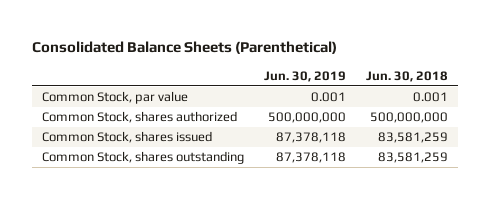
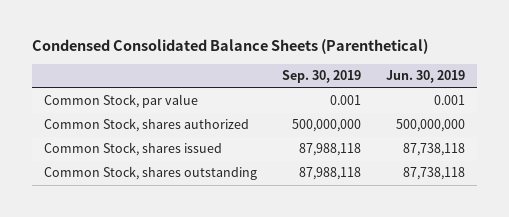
- Consolidated Balance Sheets (Parenthetical)
+ Condensed Consolidated Balance Sheets (Parenthetical)
- | Jun. 30, 2019 | Jun. 30, 2018
+ | Sep. 30, 2019 | Jun. 30, 2019
- Common Stock, shares issued | 87,378,118 | 83,581,259
- Common Stock, shares outstanding | 87,378,118 | 83,581,259
+ Common Stock, shares issued | 87,988,118 | 87,738,118
+ Common Stock, shares outstanding | 87,988,118 | 87,738,118

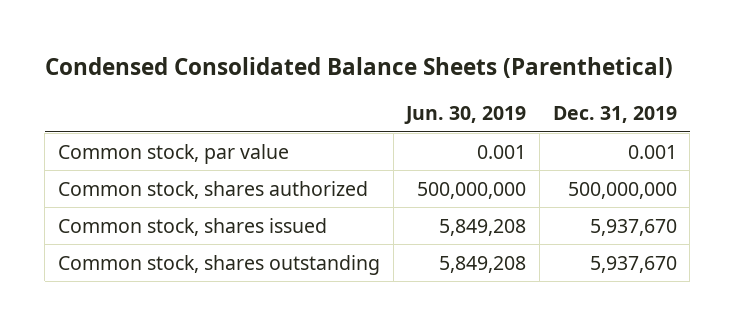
- | Sep. 30, 2019 | Jun. 30, 2019
+ | Jun. 30, 2019 | Dec. 31, 2019
- Common Stock, par value | 0.001 | 0.001
- Common Stock, shares authorized | 500,000,000 | 500,000,000
- Common Stock, shares issued | 87,988,118 | 87,738,118
- Common Stock, shares outstanding | 87,988,118 | 87,738,118
+ Common stock, par value | 0.001 | 0.001
+ Common stock, shares authorized | 500,000,000 | 500,000,000
+ Common stock, shares issued | 5,849,208 | 5,937,670
+ Common stock, shares outstanding | 5,849,208 | 5,937,670

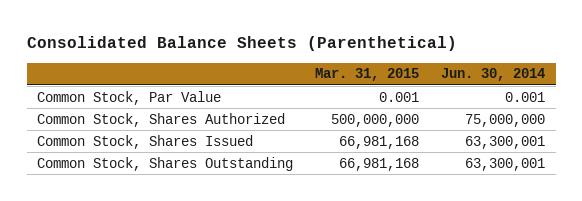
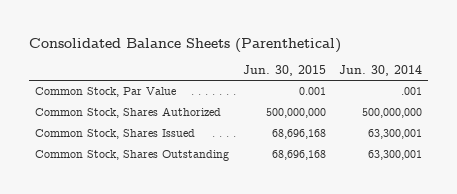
- | Mar. 31, 2015 | Jun. 30, 2014
+ | Jun. 30, 2015 | Jun. 30, 2014
- Common Stock, Par Value | 0.001 | 0.001
- Common Stock, Shares Authorized | 500,000,000 | 75,000,000
+ Common Stock, Par Value | 0.001 | .001
+ Common Stock, Shares Authorized | 500,000,000 | 500,000,000

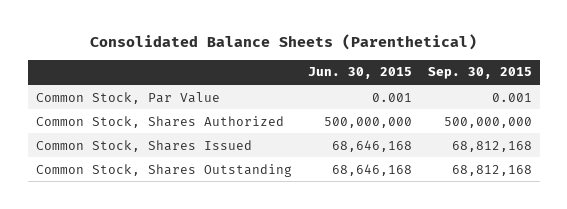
- | Jun. 30, 2015 | Jun. 30, 2014
+ | Jun. 30, 2015 | Sep. 30, 2015
- Common Stock, Shares Issued | 68,696,168 | 63,300,001
- Common Stock, Shares Outstanding | 68,696,168 | 63,300,001
+ Common Stock, Shares Issued | 68,646,168 | 68,812,168
+ Common Stock, Shares Outstanding | 68,646,168 | 68,812,168

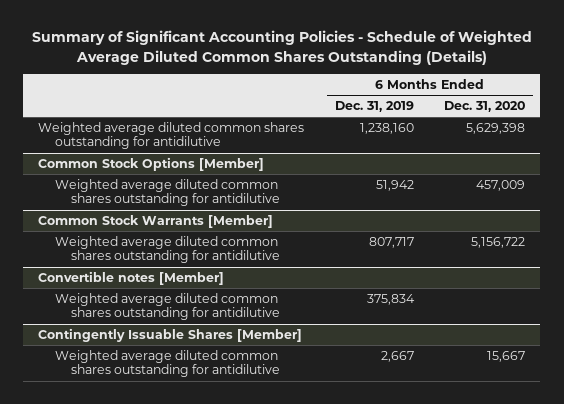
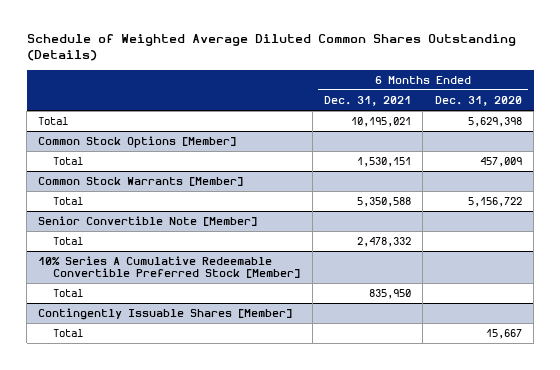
- Summary of Significant Accounting Policies - Schedule of Weighted Average Diluted Common Shares Outstanding (Details)
+ Schedule of Weighted Average Diluted Common Shares Outstanding (Details)
- | 6 Months Ended Dec. 31, 2019 | 6 Months Ended Dec. 31, 2020
+ | 6 Months Ended Dec. 31, 2021 | 6 Months Ended Dec. 31, 2020
- Weighted average diluted common shares outstanding for antidilutive | 1,238,160 | 5,629,398
+ Total | 10,195,021 | 5,629,398
@ Common Stock Options [Member]
- Weighted average diluted common shares outstanding for antidilutive | 51,942 | 457,009
+ Total | 1,530,151 | 457,009
@ Common Stock Warrants [Member]
- Weighted average diluted common shares outstanding for antidilutive | 807,717 | 5,156,722
- Convertible notes [Member]
- Weighted average diluted common shares outstanding for antidilutive | 375,834 |
@ Common Stock Warrants [Member]
+ Total | 5,350,588 | 5,156,722
+ Senior Convertible Note [Member]
+ Total | 2,478,332 |
+ 10% Series A Cumulative Redeemable Convertible Preferred Stock [Member]
+ Total | 835,950 |
@ Contingently Issuable Shares [Member]
- Weighted average diluted common shares outstanding for antidilutive | 2,667 | 15,667
+ Total | | 15,667

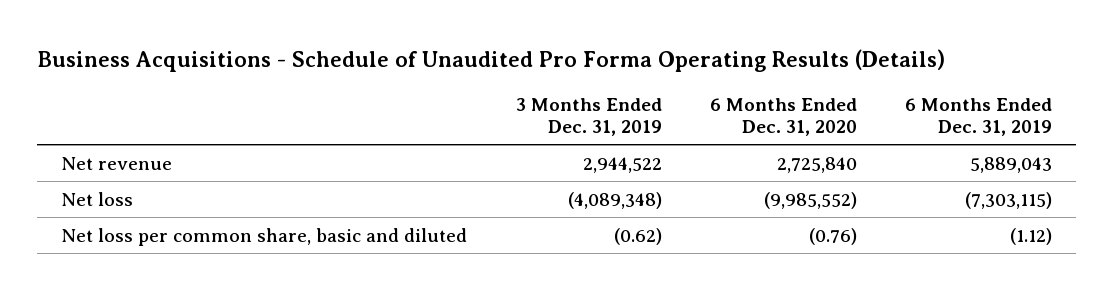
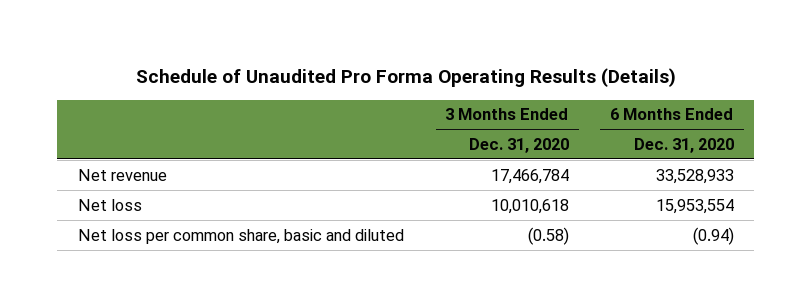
- Business Acquisitions - Schedule of Unaudited Pro Forma Operating Results (Details)
+ Schedule of Unaudited Pro Forma Operating Results (Details)
- | 3 Months Ended Dec. 31, 2019 | 6 Months Ended Dec. 31, 2020 | 6 Months Ended Dec. 31, 2019
+ | 3 Months Ended Dec. 31, 2020 | 6 Months Ended Dec. 31, 2020
- Net revenue | 2,944,522 | 2,725,840 | 5,889,043
- Net loss | (4,089,348) | (9,985,552) | (7,303,115)
- Net loss per common share, basic and diluted | (0.62) | (0.76) | (1.12)
+ Net revenue | 17,466,784 | 33,528,933
+ Net loss | 10,010,618 | 15,953,554
+ Net loss per common share, basic and diluted | (0.58) | (0.94)

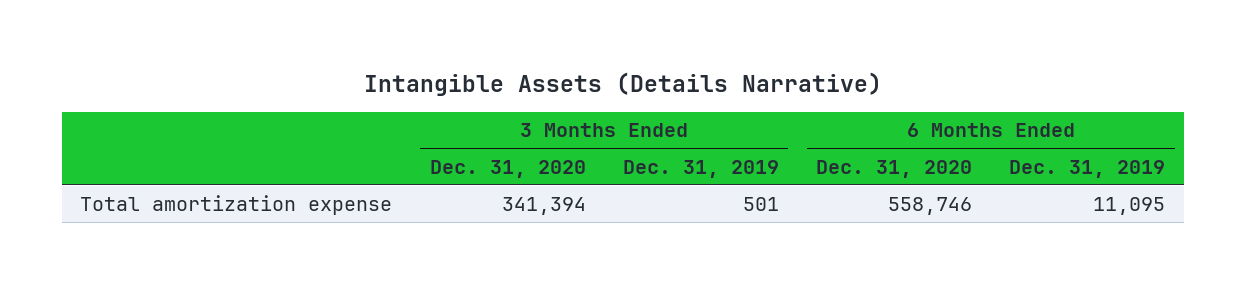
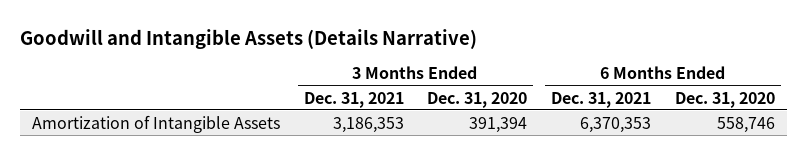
- Intangible Assets (Details Narrative)
+ Goodwill and Intangible Assets (Details Narrative)
- | 3 Months Ended Dec. 31, 2020 | 3 Months Ended Dec. 31, 2019 | 6 Months Ended Dec. 31, 2020 | 6 Months Ended Dec. 31, 2019
+ | 3 Months Ended Dec. 31, 2021 | 3 Months Ended Dec. 31, 2020 | 6 Months Ended Dec. 31, 2021 | 6 Months Ended Dec. 31, 2020
- Total amortization expense | 341,394 | 501 | 558,746 | 11,095
+ Amortization of Intangible Assets | 3,186,353 | 391,394 | 6,370,353 | 558,746

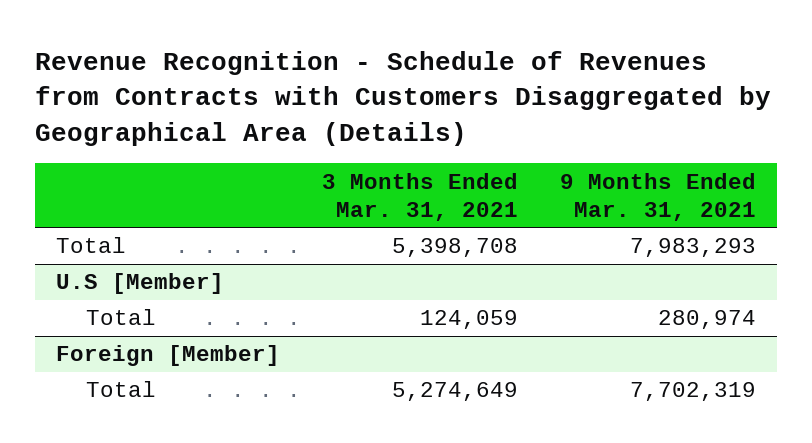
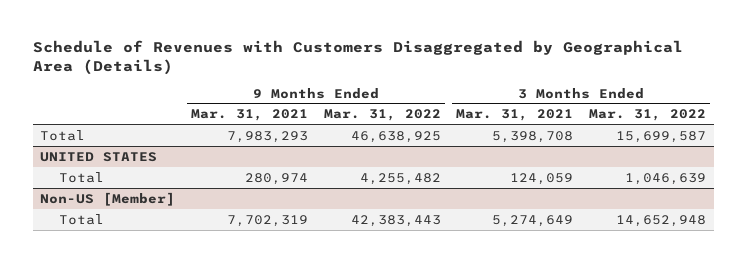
- Revenue Recognition - Schedule of Revenues from Contracts with Customers Disaggregated by Geographical Area (Details)
+ Schedule of Revenues with Customers Disaggregated by Geographical Area (Details)
- | 3 Months Ended Mar. 31, 2021 | 9 Months Ended Mar. 31, 2021
+ | 9 Months Ended Mar. 31, 2021 | 9 Months Ended Mar. 31, 2022 | 3 Months Ended Mar. 31, 2021 | 3 Months Ended Mar. 31, 2022
- U.S [Member]
+ UNITED STATES
- Foreign [Member]
+ Non-US [Member]

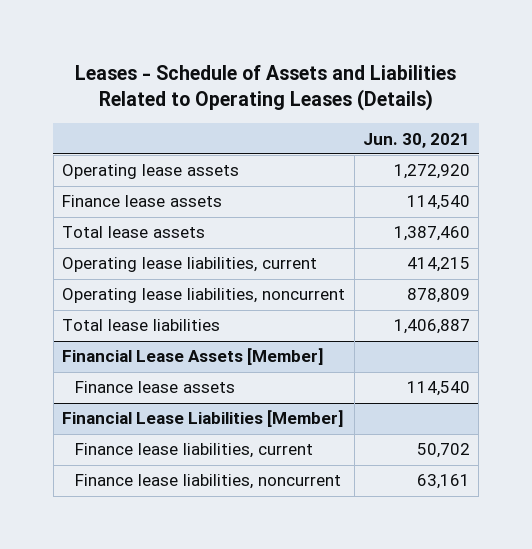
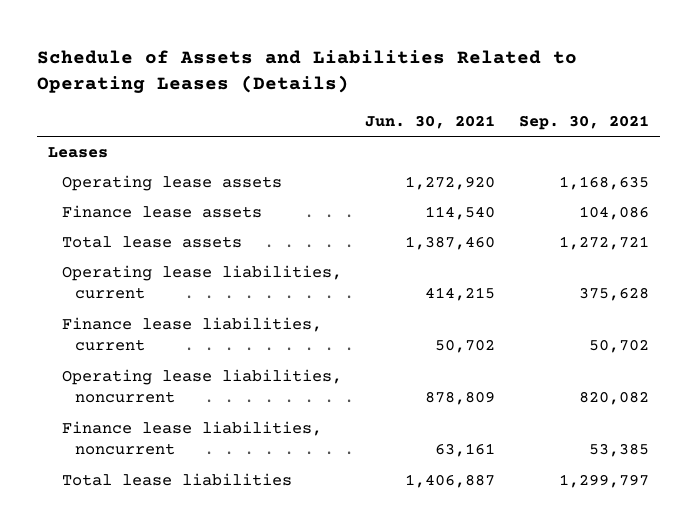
- Leases - Schedule of Assets and Liabilities Related to Operating Leases (Details)
+ Schedule of Assets and Liabilities Related to Operating Leases (Details)
- | Jun. 30, 2021
+ | Jun. 30, 2021 | Sep. 30, 2021
+ Leases
- Financial Lease Assets [Member]
- Finance lease assets | 114,540
- Financial Lease Liabilities [Member]
moved down: Operating lease liabilities, noncurrent | 878,809 | 820,082
moved down: Total lease liabilities | 1,406,887 | 1,299,797

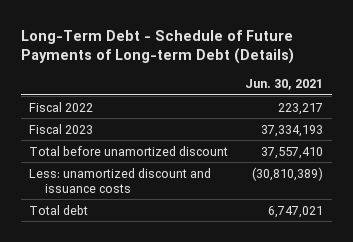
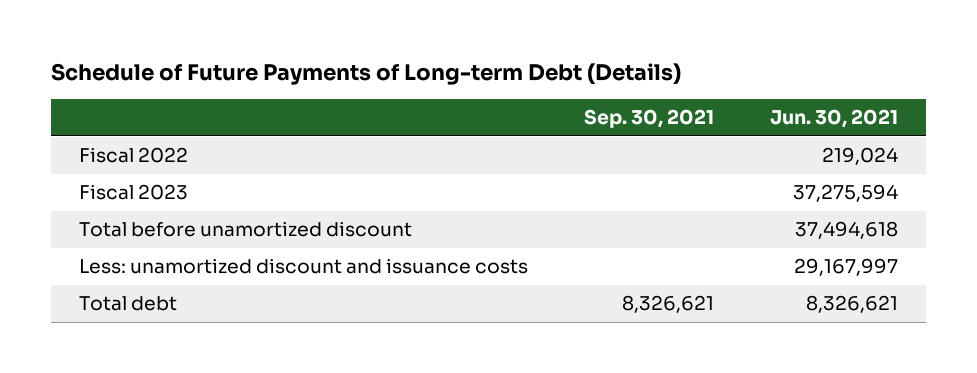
- Long-Term Debt - Schedule of Future Payments of Long-term Debt (Details)
+ Schedule of Future Payments of Long-term Debt (Details)
- | Jun. 30, 2021
+ | Sep. 30, 2021 | Jun. 30, 2021
- Fiscal 2022 | 223,217
- Fiscal 2023 | 37,334,193
- Total before unamortized discount | 37,557,410
- Less: unamortized discount and issuance costs | (30,810,389)
- Total debt | 6,747,021
+ Fiscal 2022 | | 219,024
+ Fiscal 2023 | | 37,275,594
+ Total before unamortized discount | | 37,494,618
+ Less: unamortized discount and issuance costs | | 29,167,997
+ Total debt | 8,326,621 | 8,326,621

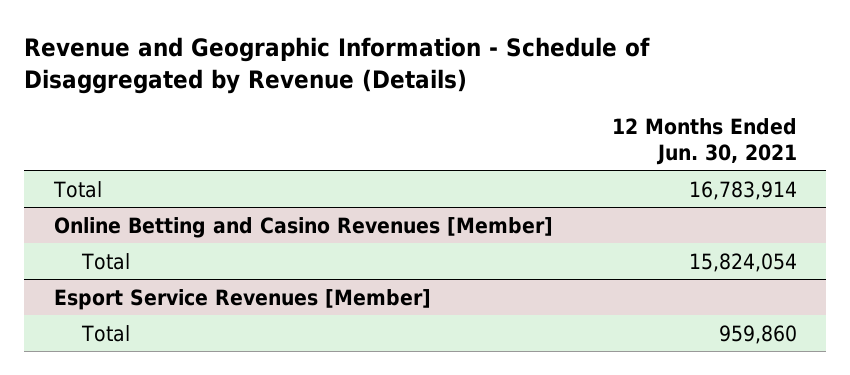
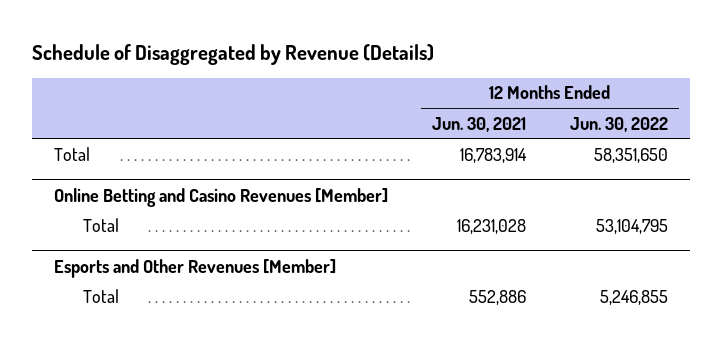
- Revenue and Geographic Information - Schedule of Disaggregated by Revenue (Details)
+ Schedule of Disaggregated by Revenue (Details)
- | 12 Months Ended Jun. 30, 2021
+ | 12 Months Ended Jun. 30, 2021 | 12 Months Ended Jun. 30, 2022
@ Online Betting and Casino Revenues [Member]
- Total | 15,824,054
- Esport Service Revenues [Member]
- Total | 959,860
@ Online Betting and Casino Revenues [Member]
+ Total | 16,231,028 | 53,104,795
+ Esports and Other Revenues [Member]
+ Total | 552,886 | 5,246,855

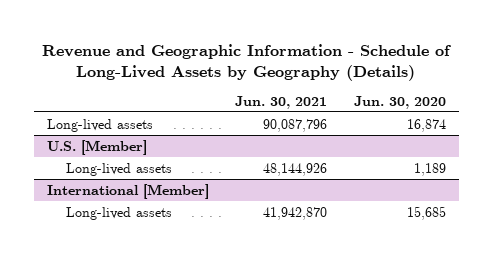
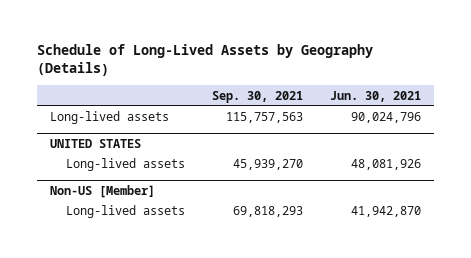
- Revenue and Geographic Information - Schedule of Long-Lived Assets by Geography (Details)
+ Schedule of Long-Lived Assets by Geography (Details)
- | Jun. 30, 2021 | Jun. 30, 2020
+ | Sep. 30, 2021 | Jun. 30, 2021
- Long-lived assets | 90,087,796 | 16,874
- U.S. [Member]
- Long-lived assets | 48,144,926 | 1,189
- International [Member]
+ Long-lived assets | 115,757,563 | 90,024,796
+ UNITED STATES
+ Long-lived assets | 45,939,270 | 48,081,926
+ Non-US [Member]

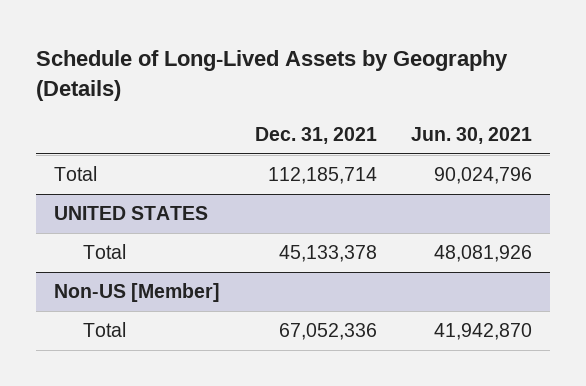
- | Sep. 30, 2021 | Jun. 30, 2021
+ | Dec. 31, 2021 | Jun. 30, 2021
- Long-lived assets | 115,757,563 | 90,024,796
+ Total | 112,185,714 | 90,024,796
@ UNITED STATES
- Long-lived assets | 45,939,270 | 48,081,926
+ Total | 45,133,378 | 48,081,926
@ Non-US [Member]
- Long-lived assets | 69,818,293 | 41,942,870
+ Total | 67,052,336 | 41,942,870

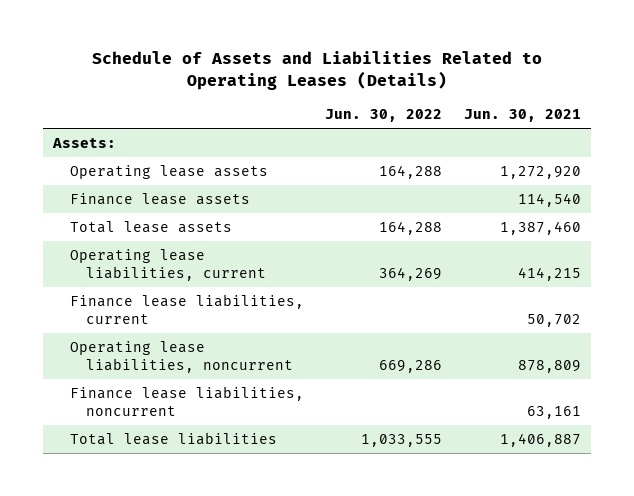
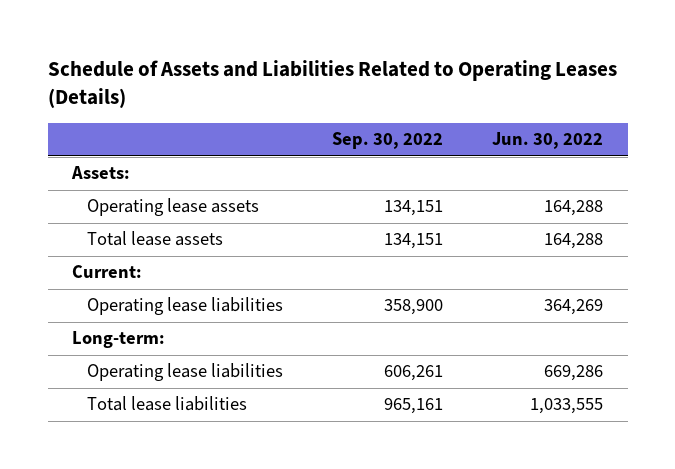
- | Jun. 30, 2022 | Jun. 30, 2021
+ | Sep. 30, 2022 | Jun. 30, 2022
- Finance lease assets | | 114,540
- Operating lease liabilities, current | 364,269 | 414,215
- Finance lease liabilities, current | | 50,702
- Operating lease liabilities, noncurrent | 669,286 | 878,809
- Finance lease liabilities, noncurrent | | 63,161
+ Current:
+ Operating lease liabilities | 358,900 | 364,269
+ Long-term:
+ Operating lease liabilities | 606,261 | 669,286

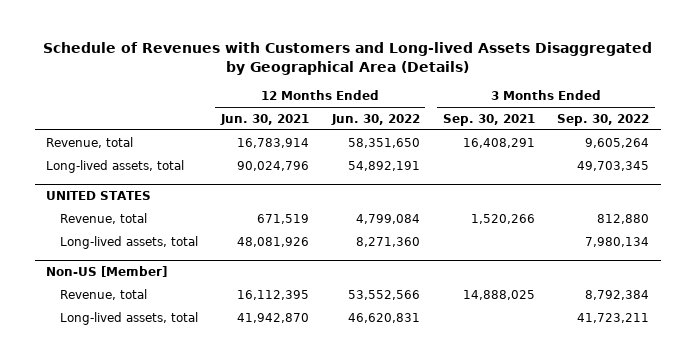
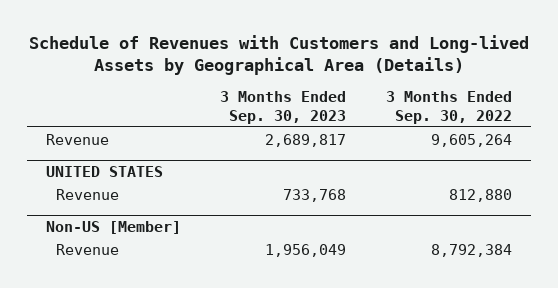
- Schedule of Revenues with Customers and Long-lived Assets Disaggregated by Geographical Area (Details)
+ Schedule of Revenues with Customers and Long-lived Assets by Geographical Area (Details)
- | 12 Months Ended Jun. 30, 2021 | 12 Months Ended Jun. 30, 2022 | 3 Months Ended Sep. 30, 2021 | 3 Months Ended Sep. 30, 2022
+ | 3 Months Ended Sep. 30, 2023 | 3 Months Ended Sep. 30, 2022
- Revenue, total | 16,783,914 | 58,351,650 | 16,408,291 | 9,605,264
- Long-lived assets, total | 90,024,796 | 54,892,191 | | 49,703,345
+ Revenue | 2,689,817 | 9,605,264
@ UNITED STATES
- Revenue, total | 671,519 | 4,799,084 | 1,520,266 | 812,880
- Long-lived assets, total | 48,081,926 | 8,271,360 | | 7,980,134
+ Revenue | 733,768 | 812,880
@ Non-US [Member]
- Revenue, total | 16,112,395 | 53,552,566 | 14,888,025 | 8,792,384
- Long-lived assets, total | 41,942,870 | 46,620,831 | | 41,723,211
+ Revenue | 1,956,049 | 8,792,384

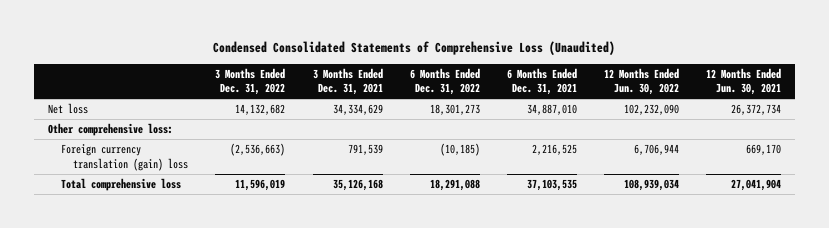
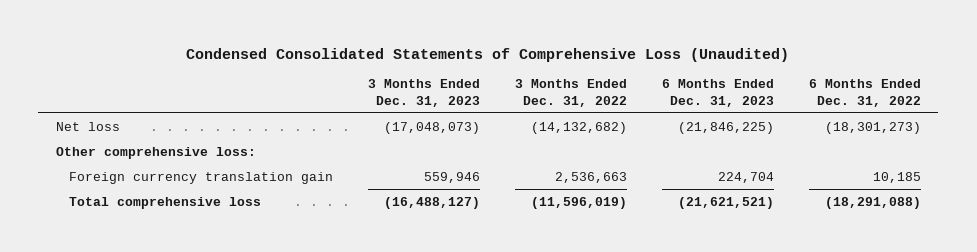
- | 3 Months Ended Dec. 31, 2022 | 3 Months Ended Dec. 31, 2021 | 6 Months Ended Dec. 31, 2022 | 6 Months Ended Dec. 31, 2021 | 12 Months Ended Jun. 30, 2022 | 12 Months Ended Jun. 30, 2021
+ | 3 Months Ended Dec. 31, 2023 | 3 Months Ended Dec. 31, 2022 | 6 Months Ended Dec. 31, 2023 | 6 Months Ended Dec. 31, 2022
- Net loss | 14,132,682 | 34,334,629 | 18,301,273 | 34,887,010 | 102,232,090 | 26,372,734
+ Net loss | (17,048,073) | (14,132,682) | (21,846,225) | (18,301,273)
- Foreign currency translation (gain) loss | (2,536,663) | 791,539 | (10,185) | 2,216,525 | 6,706,944 | 669,170
- Total comprehensive loss | 11,596,019 | 35,126,168 | 18,291,088 | 37,103,535 | 108,939,034 | 27,041,904
+ Foreign currency translation gain | 559,946 | 2,536,663 | 224,704 | 10,185
+ Total comprehensive loss | (16,488,127) | (11,596,019) | (21,621,521) | (18,291,088)

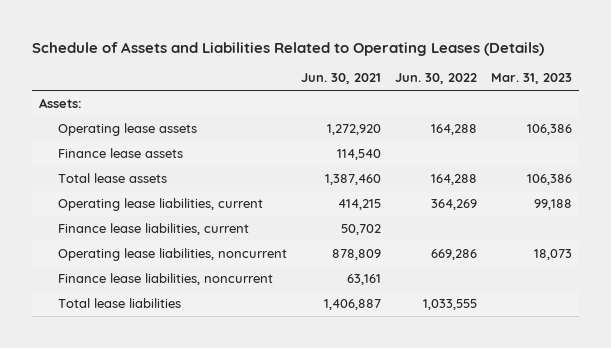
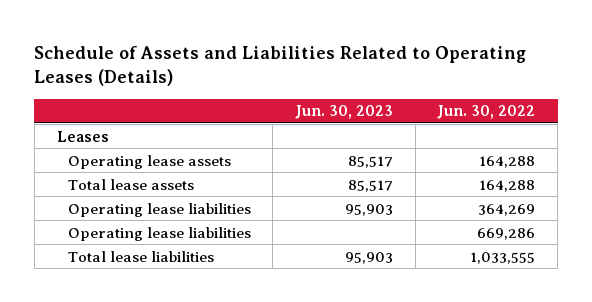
- | Jun. 30, 2021 | Jun. 30, 2022 | Mar. 31, 2023
+ | Jun. 30, 2023 | Jun. 30, 2022
- Assets:
+ Leases
- Finance lease assets | 114,540 | |
- Operating lease liabilities, current | 414,215 | 364,269 | 99,188
- Finance lease liabilities, current | 50,702 | |
- Operating lease liabilities, noncurrent | 878,809 | 669,286 | 18,073
- Finance lease liabilities, noncurrent | 63,161 | |
+ Operating lease liabilities | 95,903 | 364,269
+ Operating lease liabilities | | 669,286

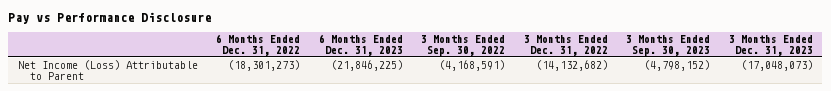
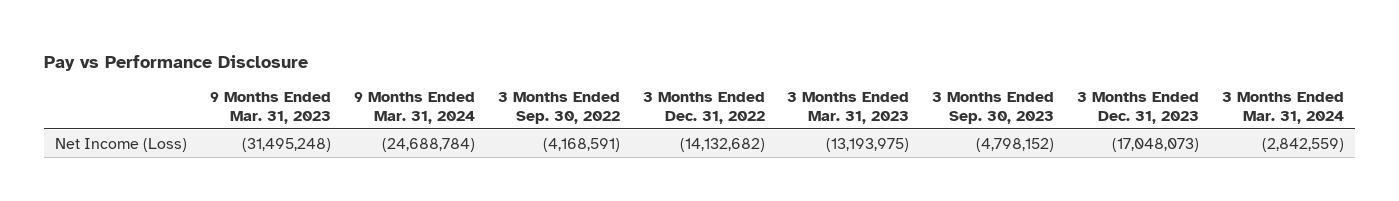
- | 6 Months Ended Dec. 31, 2022 | 6 Months Ended Dec. 31, 2023 | 3 Months Ended Sep. 30, 2022 | 3 Months Ended Dec. 31, 2022 | 3 Months Ended Sep. 30, 2023 | 3 Months Ended Dec. 31, 2023
+ | 9 Months Ended Mar. 31, 2023 | 9 Months Ended Mar. 31, 2024 | 3 Months Ended Sep. 30, 2022 | 3 Months Ended Dec. 31, 2022 | 3 Months Ended Mar. 31, 2023 | 3 Months Ended Sep. 30, 2023 | 3 Months Ended Dec. 31, 2023 | 3 Months Ended Mar. 31, 2024
- Net Income (Loss) Attributable to Parent | (18,301,273) | (21,846,225) | (4,168,591) | (14,132,682) | (4,798,152) | (17,048,073)
+ Net Income (Loss) | (31,495,248) | (24,688,784) | (4,168,591) | (14,132,682) | (13,193,975) | (4,798,152) | (17,048,073) | (2,842,559)

